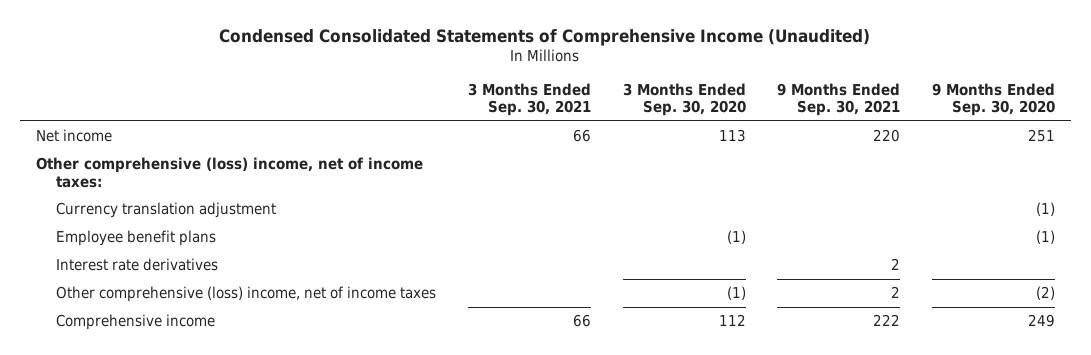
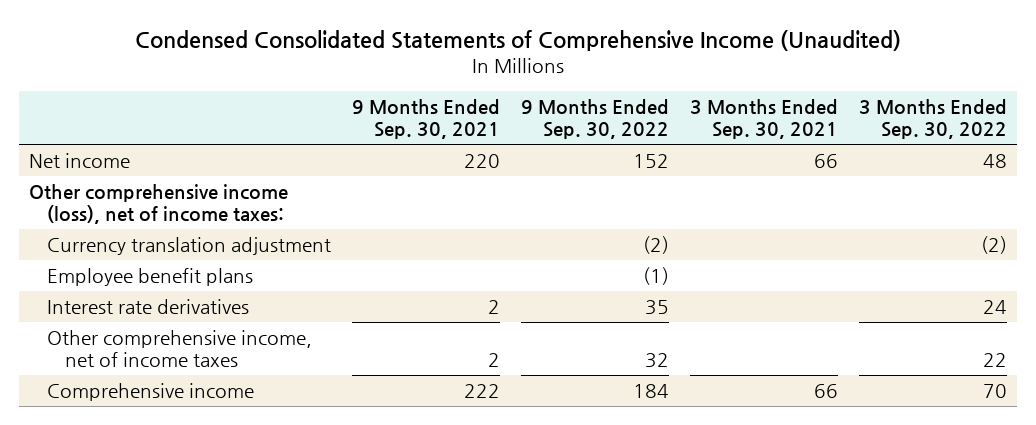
- | 3 Months Ended Sep. 30, 2021 | 3 Months Ended Sep. 30, 2020 | 9 Months Ended Sep. 30, 2021 | 9 Months Ended Sep. 30, 2020
+ | 9 Months Ended Sep. 30, 2021 | 9 Months Ended Sep. 30, 2022 | 3 Months Ended Sep. 30, 2021 | 3 Months Ended Sep. 30, 2022
- Other comprehensive (loss) income, net of income taxes:
+ Other comprehensive income (loss), net of income taxes:
- Other comprehensive (loss) income, net of income taxes | | (1) | 2 | (2)
+ Other comprehensive income, net of income taxes | 2 | 32 | | 22

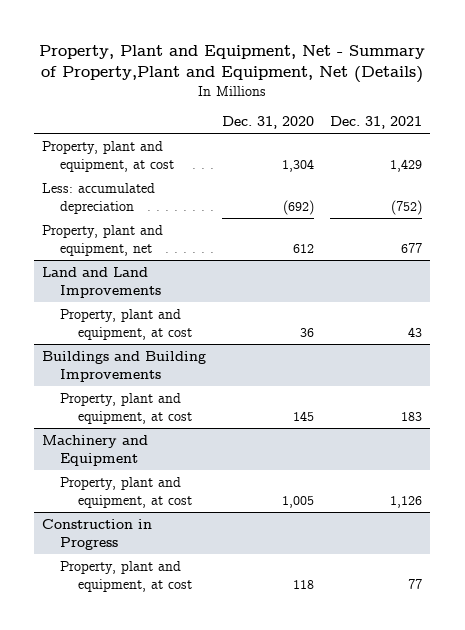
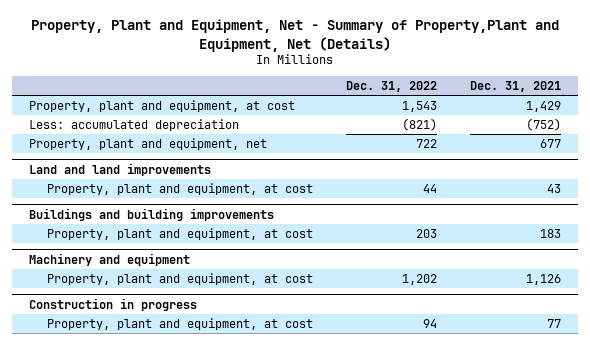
- | Dec. 31, 2020 | Dec. 31, 2021
+ | Dec. 31, 2022 | Dec. 31, 2021
- Land and Land Improvements
+ Land and land improvements
- Buildings and Building Improvements
+ Buildings and building improvements
- Machinery and Equipment
+ Machinery and equipment
- Construction in Progress
+ Construction in progress

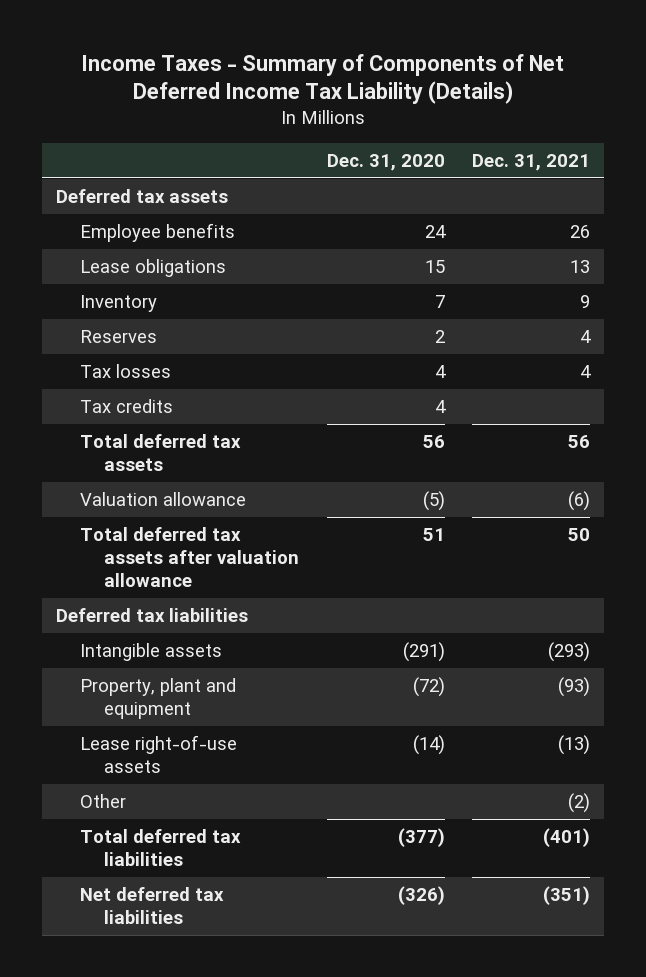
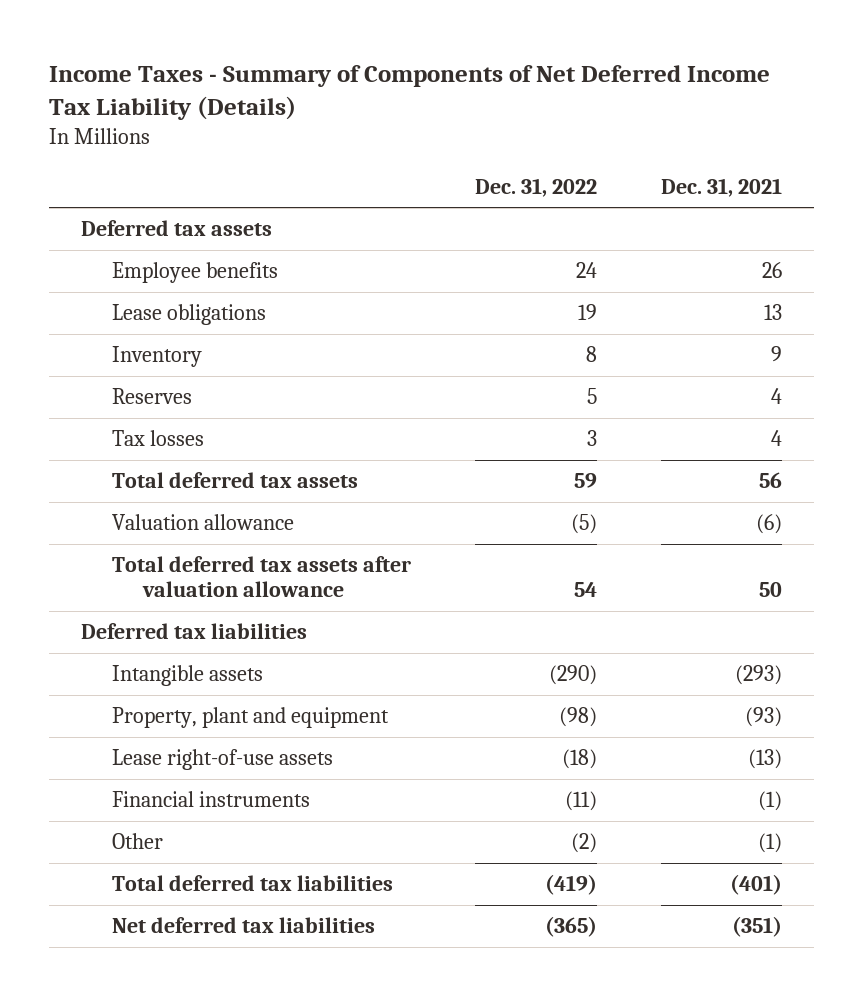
- | Dec. 31, 2020 | Dec. 31, 2021
+ | Dec. 31, 2022 | Dec. 31, 2021
- Tax credits | 4 |
- Other | | (2)
+ Financial instruments | (11) | (1)
+ Other | (2) | (1)

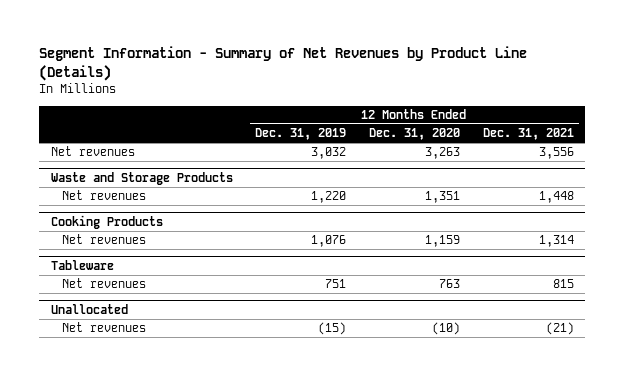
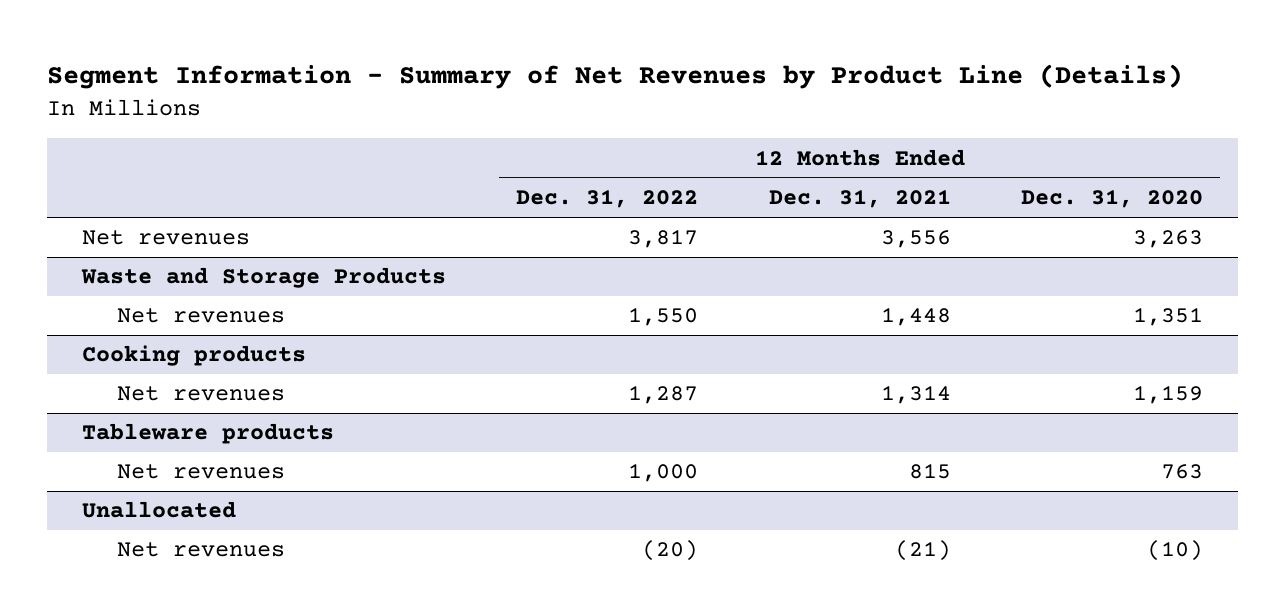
- | 12 Months Ended Dec. 31, 2019 | 12 Months Ended Dec. 31, 2020 | 12 Months Ended Dec. 31, 2021
+ | 12 Months Ended Dec. 31, 2022 | 12 Months Ended Dec. 31, 2021 | 12 Months Ended Dec. 31, 2020
- Cooking Products
+ Cooking products
- Tableware
+ Tableware products

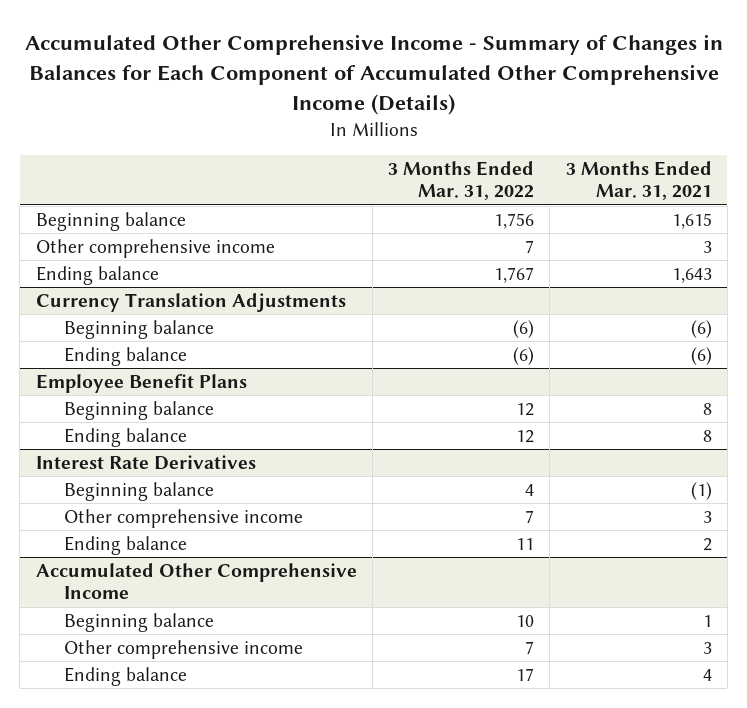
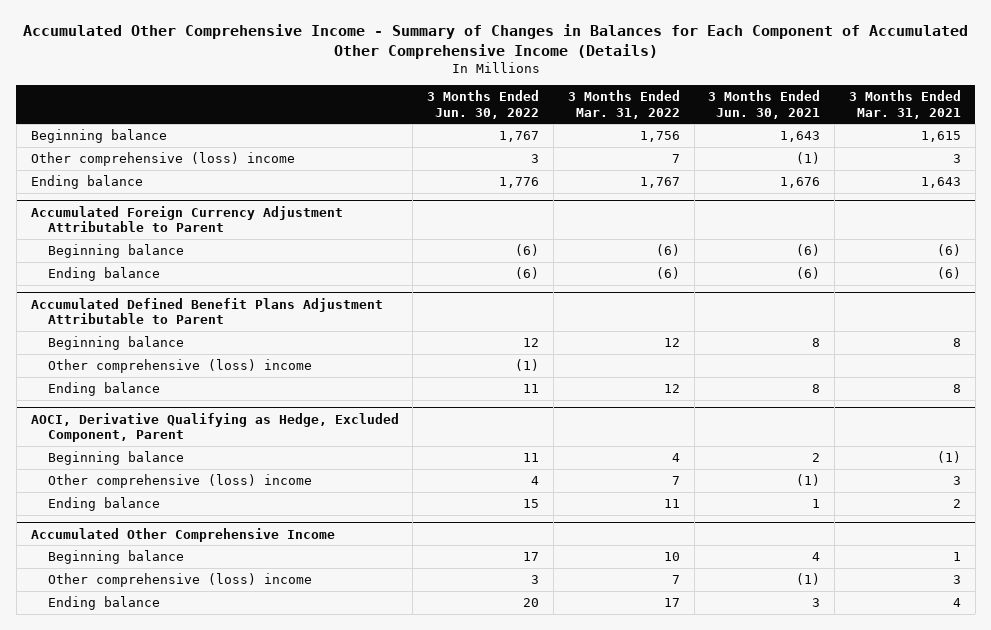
- | 3 Months Ended Mar. 31, 2022 | 3 Months Ended Mar. 31, 2021
+ | 3 Months Ended Jun. 30, 2022 | 3 Months Ended Mar. 31, 2022 | 3 Months Ended Jun. 30, 2021 | 3 Months Ended Mar. 31, 2021
- Other comprehensive income | 7 | 3
+ Other comprehensive (loss) income | 3 | 7 | (1) | 3
- Currency Translation Adjustments
+ Accumulated Foreign Currency Adjustment Attributable to Parent
- Employee Benefit Plans
+ Accumulated Defined Benefit Plans Adjustment Attributable to Parent
+ Other comprehensive (loss) income | (1) | | |
- Interest Rate Derivatives
+ AOCI, Derivative Qualifying as Hedge, Excluded Component, Parent
- Other comprehensive income | 7 | 3
+ Other comprehensive (loss) income | 4 | 7 | (1) | 3
@ Accumulated Other Comprehensive Income
- Other comprehensive income | 7 | 3
+ Other comprehensive (loss) income | 3 | 7 | (1) | 3

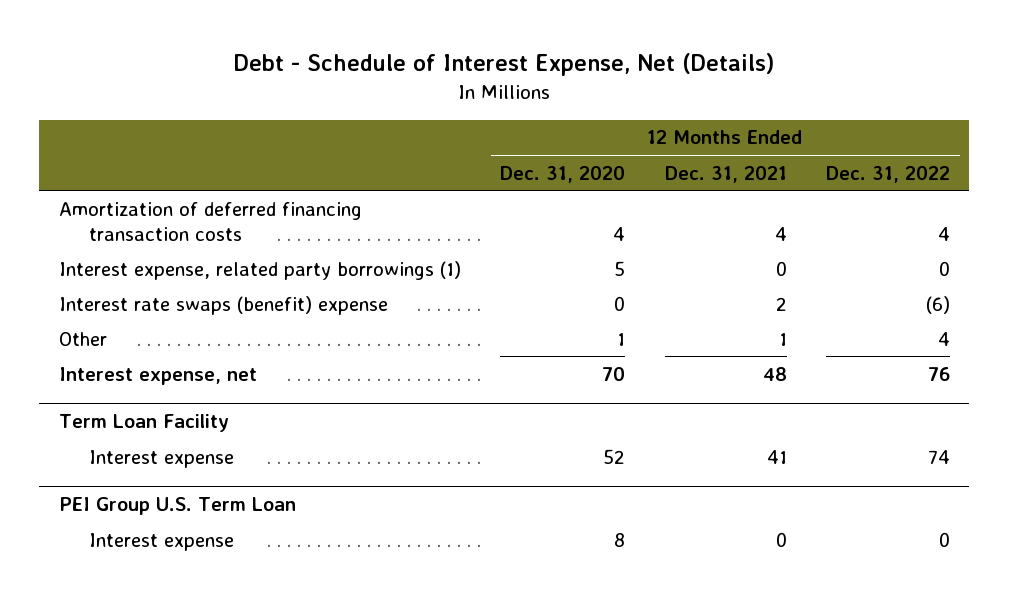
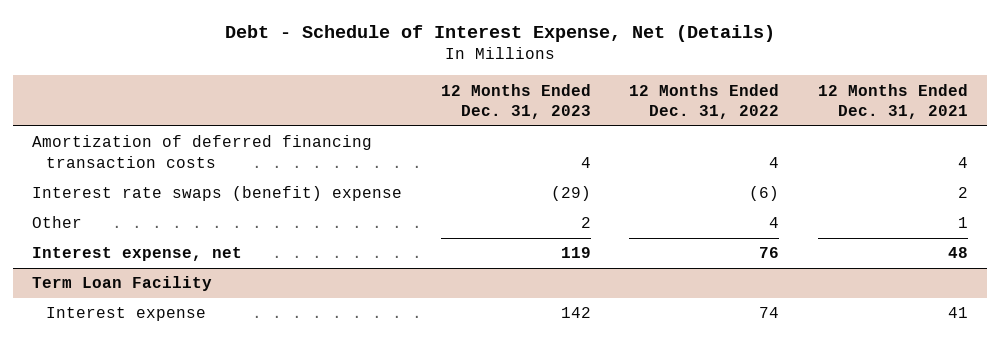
- | 12 Months Ended Dec. 31, 2020 | 12 Months Ended Dec. 31, 2021 | 12 Months Ended Dec. 31, 2022
+ | 12 Months Ended Dec. 31, 2023 | 12 Months Ended Dec. 31, 2022 | 12 Months Ended Dec. 31, 2021
- Interest expense, related party borrowings (1) | 5 | 0 | 0
- PEI Group U.S. Term Loan
- Interest expense | 8 | 0 | 0

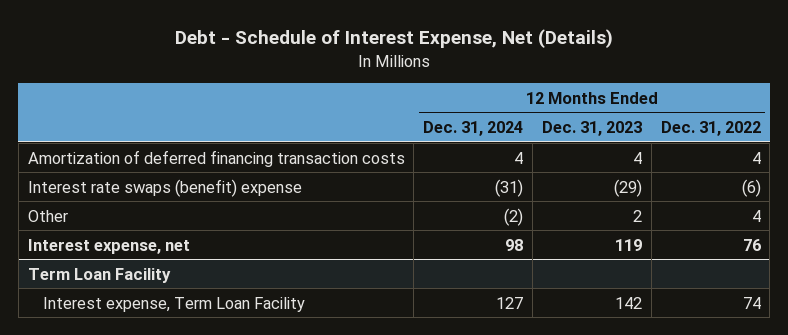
- | 12 Months Ended Dec. 31, 2023 | 12 Months Ended Dec. 31, 2022 | 12 Months Ended Dec. 31, 2021
+ | 12 Months Ended Dec. 31, 2024 | 12 Months Ended Dec. 31, 2023 | 12 Months Ended Dec. 31, 2022
@ Term Loan Facility
- Interest expense | 142 | 74 | 41
+ Interest expense, Term Loan Facility | 127 | 142 | 74

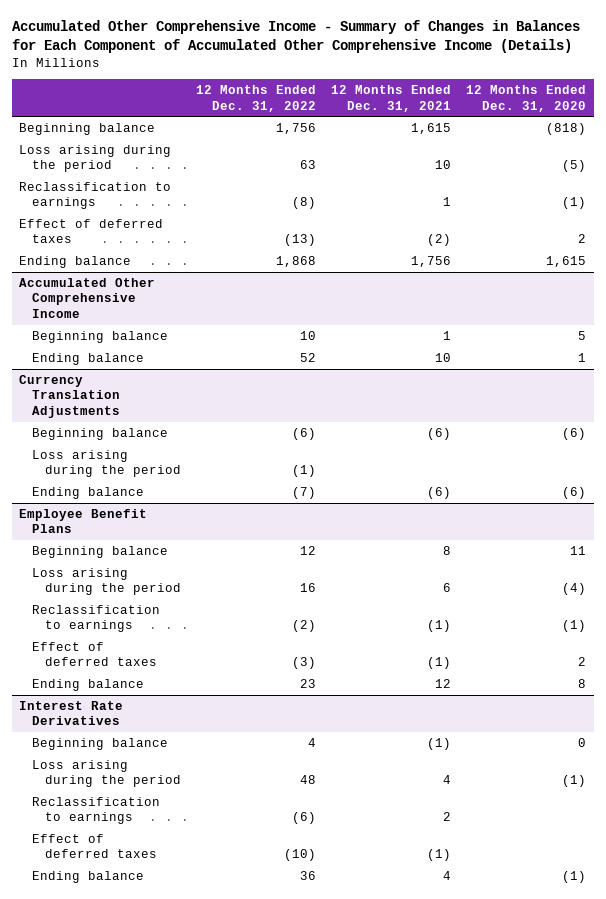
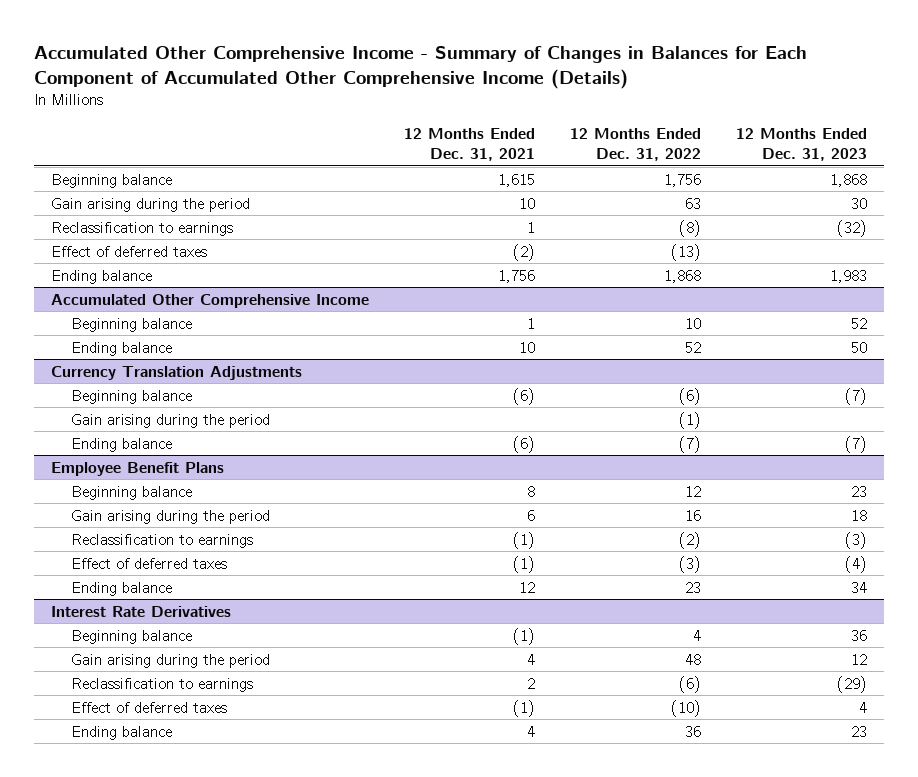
- | 12 Months Ended Dec. 31, 2022 | 12 Months Ended Dec. 31, 2021 | 12 Months Ended Dec. 31, 2020
+ | 12 Months Ended Dec. 31, 2021 | 12 Months Ended Dec. 31, 2022 | 12 Months Ended Dec. 31, 2023
- Loss arising during the period | 63 | 10 | (5)
+ Gain arising during the period | 10 | 63 | 30
@ Currency Translation Adjustments
- Loss arising during the period | (1) | |
+ Gain arising during the period | | (1) |
@ Employee Benefit Plans
- Loss arising during the period | 16 | 6 | (4)
+ Gain arising during the period | 6 | 16 | 18
@ Interest Rate Derivatives
- Loss arising during the period | 48 | 4 | (1)
+ Gain arising during the period | 4 | 48 | 12

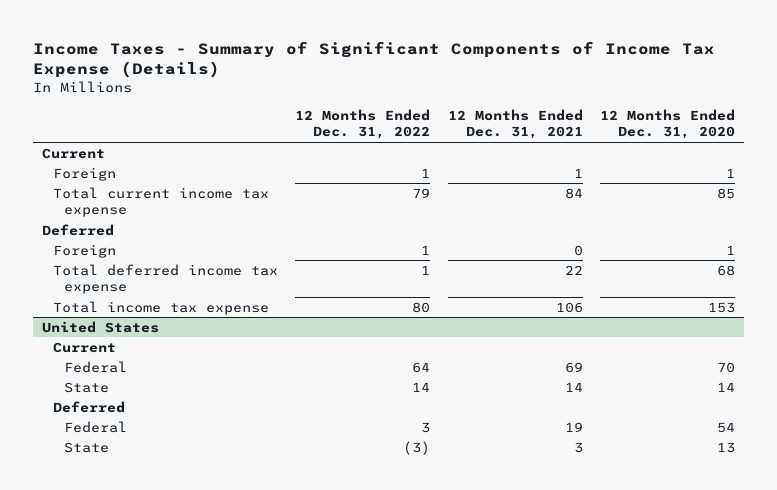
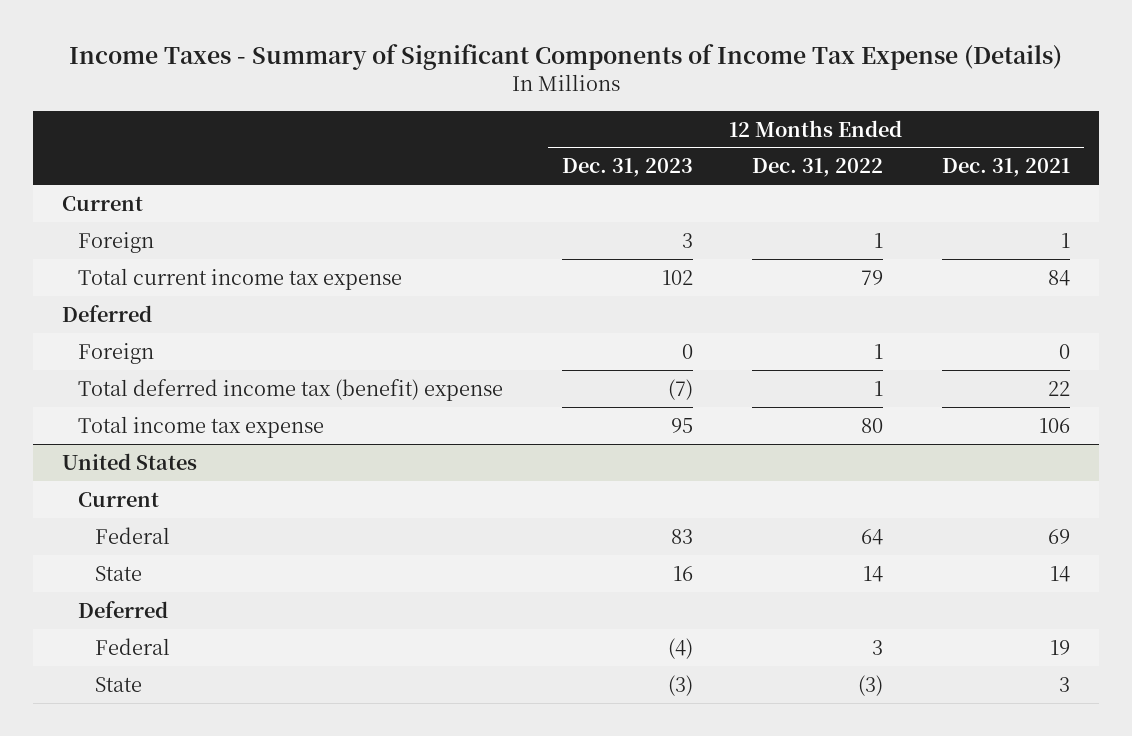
- | 12 Months Ended Dec. 31, 2022 | 12 Months Ended Dec. 31, 2021 | 12 Months Ended Dec. 31, 2020
+ | 12 Months Ended Dec. 31, 2023 | 12 Months Ended Dec. 31, 2022 | 12 Months Ended Dec. 31, 2021
- Total deferred income tax expense | 1 | 22 | 68
+ Total deferred income tax (benefit) expense | (7) | 1 | 22

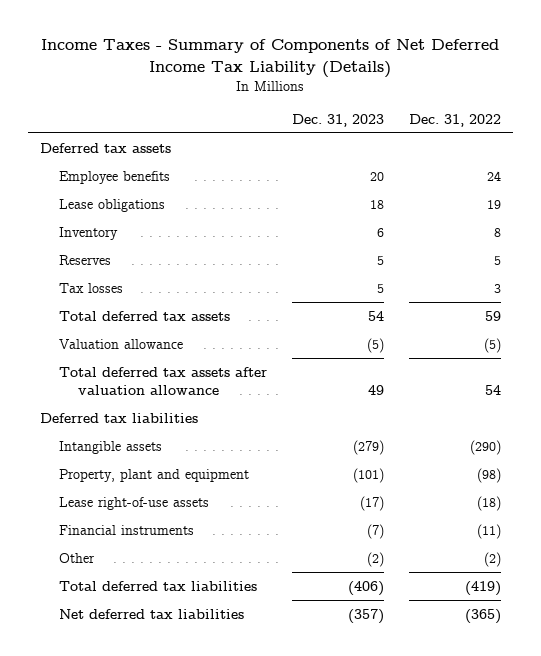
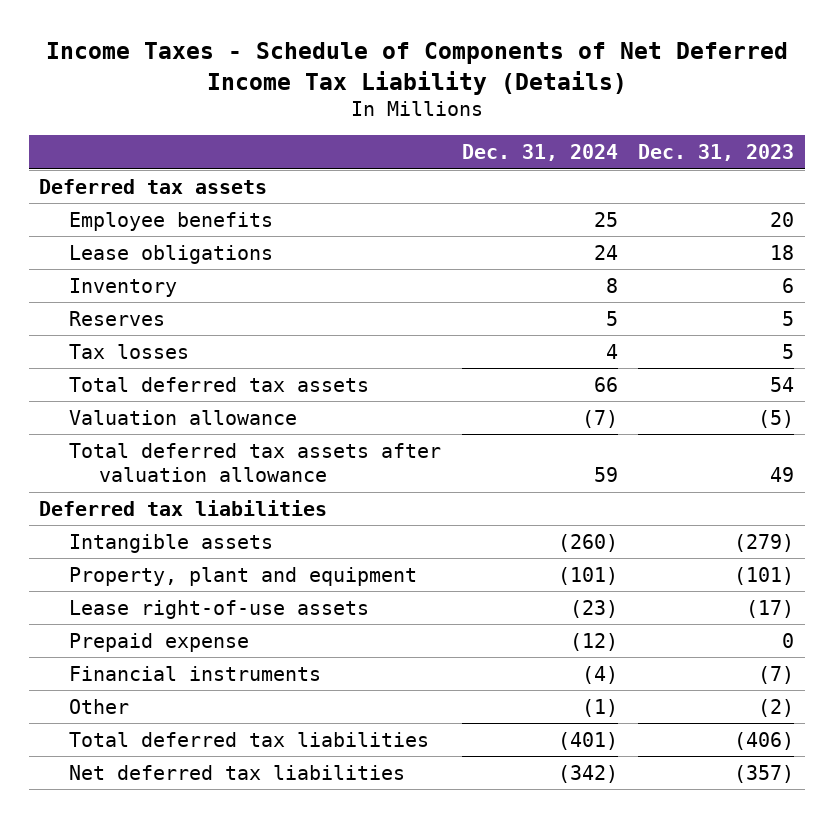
- Income Taxes - Summary of Components of Net Deferred Income Tax Liability (Details)
+ Income Taxes - Schedule of Components of Net Deferred Income Tax Liability (Details)
- | Dec. 31, 2023 | Dec. 31, 2022
+ | Dec. 31, 2024 | Dec. 31, 2023
+ Prepaid expense | (12) | 0

